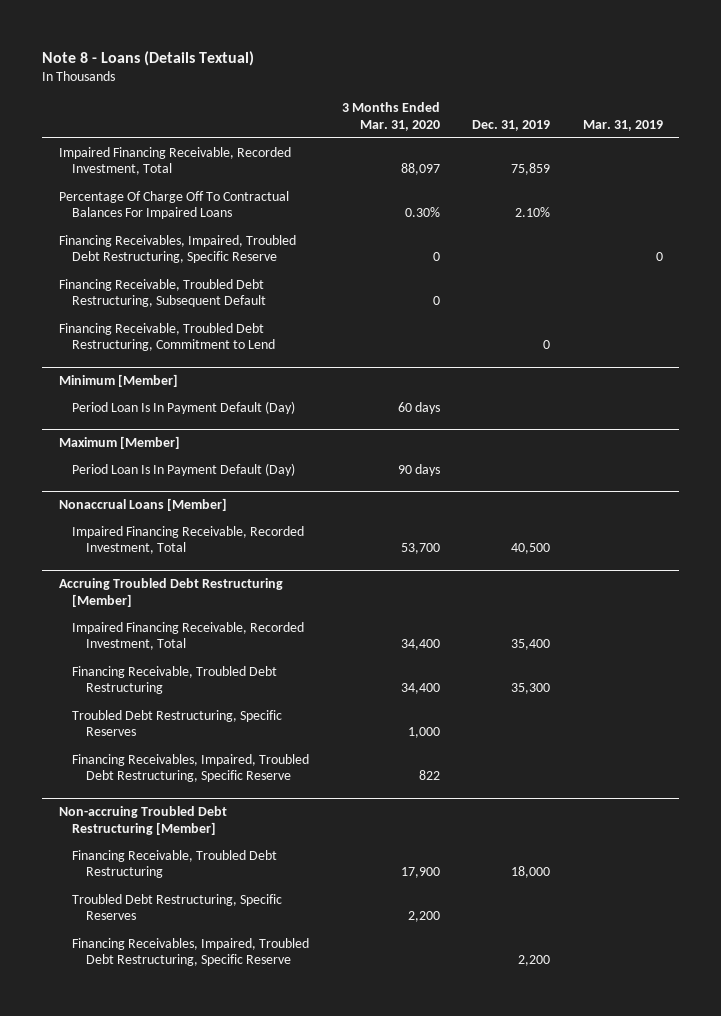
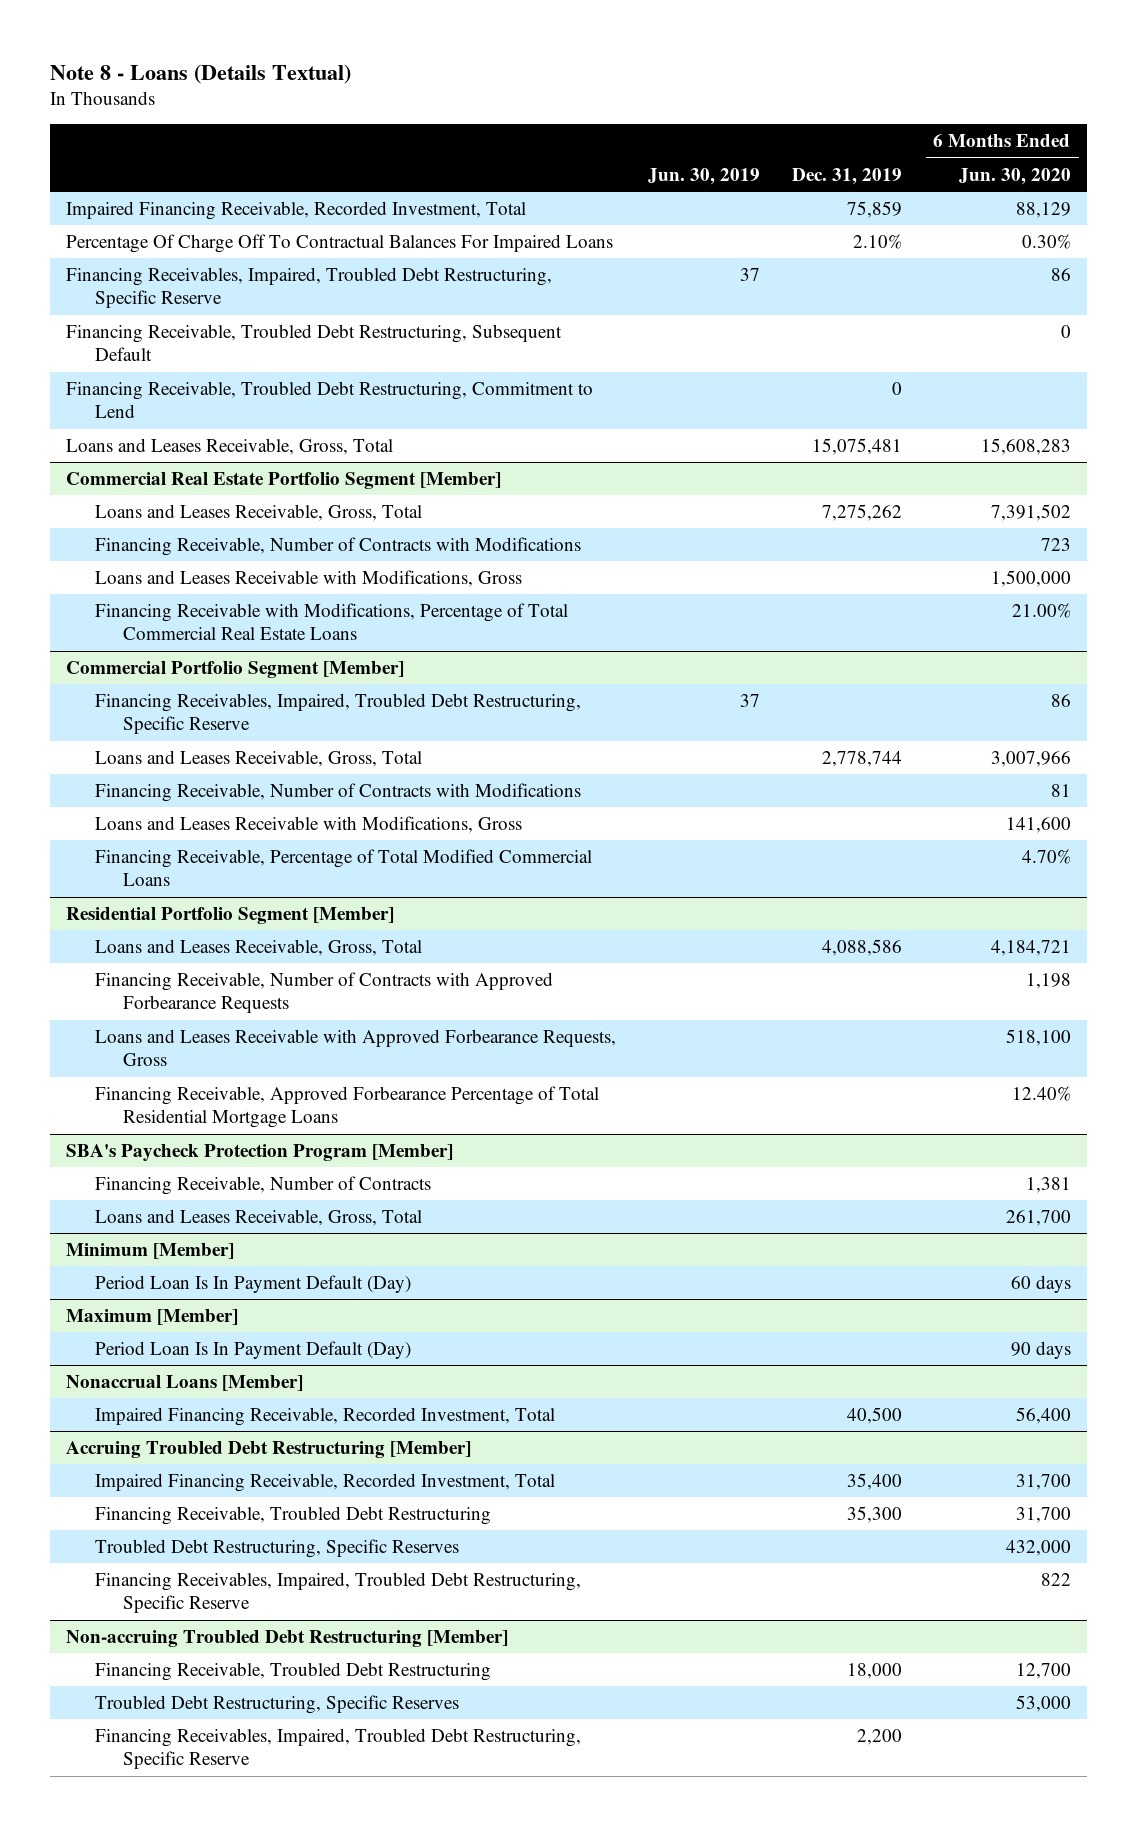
- | 3 Months Ended Mar. 31, 2020 | Dec. 31, 2019 | Mar. 31, 2019
+ | Jun. 30, 2019 | Dec. 31, 2019 | 6 Months Ended Jun. 30, 2020
+ Loans and Leases Receivable, Gross, Total | | 15,075,481 | 15,608,283
+ Commercial Real Estate Portfolio Segment [Member]
+ Loans and Leases Receivable, Gross, Total | | 7,275,262 | 7,391,502
+ Financing Receivable, Number of Contracts with Modifications | | | 723
+ Loans and Leases Receivable with Modifications, Gross | | | 1,500,000
+ Financing Receivable with Modifications, Percentage of Total Commercial Real Estate Loans | | | 21.00%
+ Commercial Portfolio Segment [Member]
+ Financing Receivables, Impaired, Troubled Debt Restructuring, Specific Reserve | 37 | | 86
+ Loans and Leases Receivable, Gross, Total | | 2,778,744 | 3,007,966
+ Financing Receivable, Number of Contracts with Modifications | | | 81
+ Loans and Leases Receivable with Modifications, Gross | | | 141,600
+ Financing Receivable, Percentage of Total Modified Commercial Loans | | | 4.70%
+ Residential Portfolio Segment [Member]
+ Loans and Leases Receivable, Gross, Total | | 4,088,586 | 4,184,721
+ Financing Receivable, Number of Contracts with Approved Forbearance Requests | | | 1,198
+ Loans and Leases Receivable with Approved Forbearance Requests, Gross | | | 518,100
+ Financing Receivable, Approved Forbearance Percentage of Total Residential Mortgage Loans | | | 12.40%
+ SBA's Paycheck Protection Program [Member]
+ Financing Receivable, Number of Contracts | | | 1,381
+ Loans and Leases Receivable, Gross, Total | | | 261,700

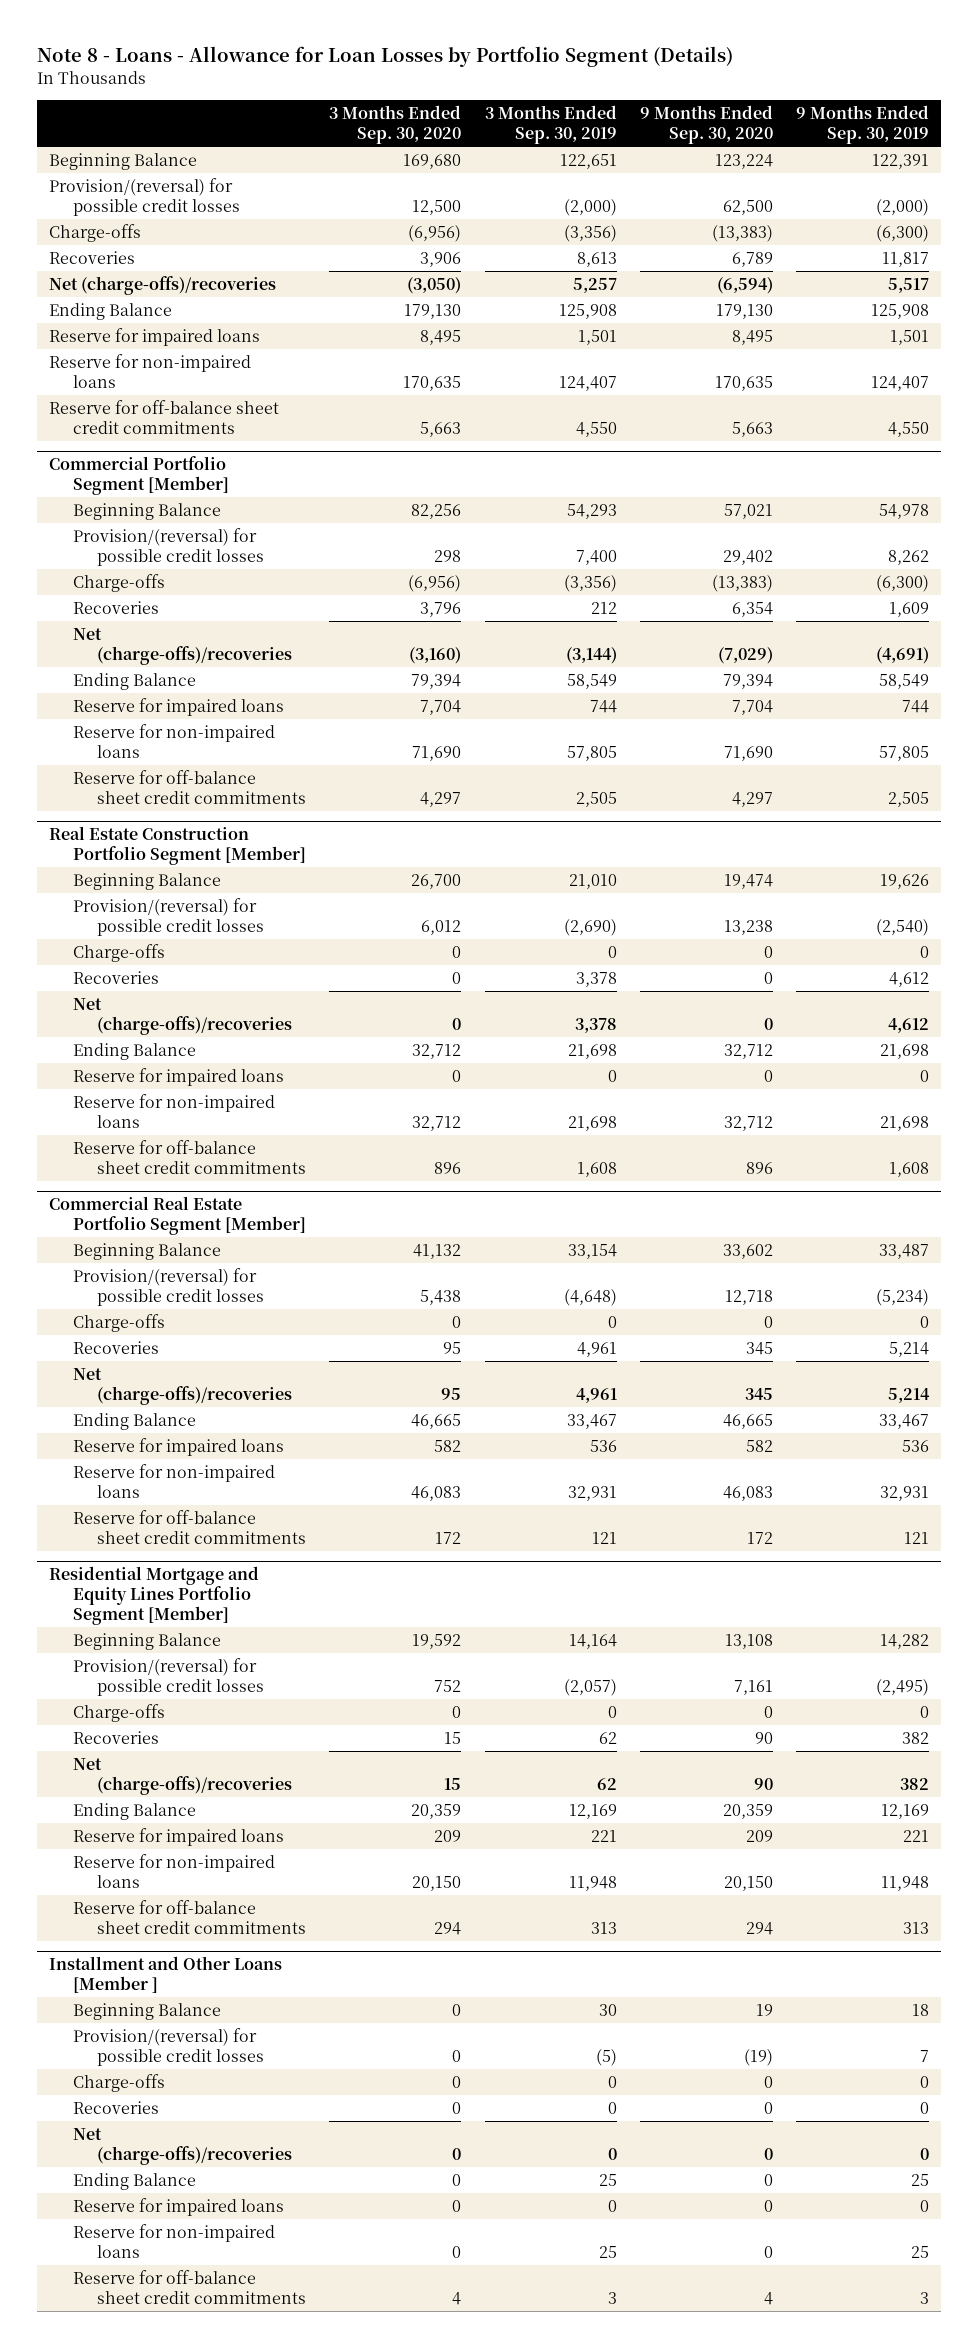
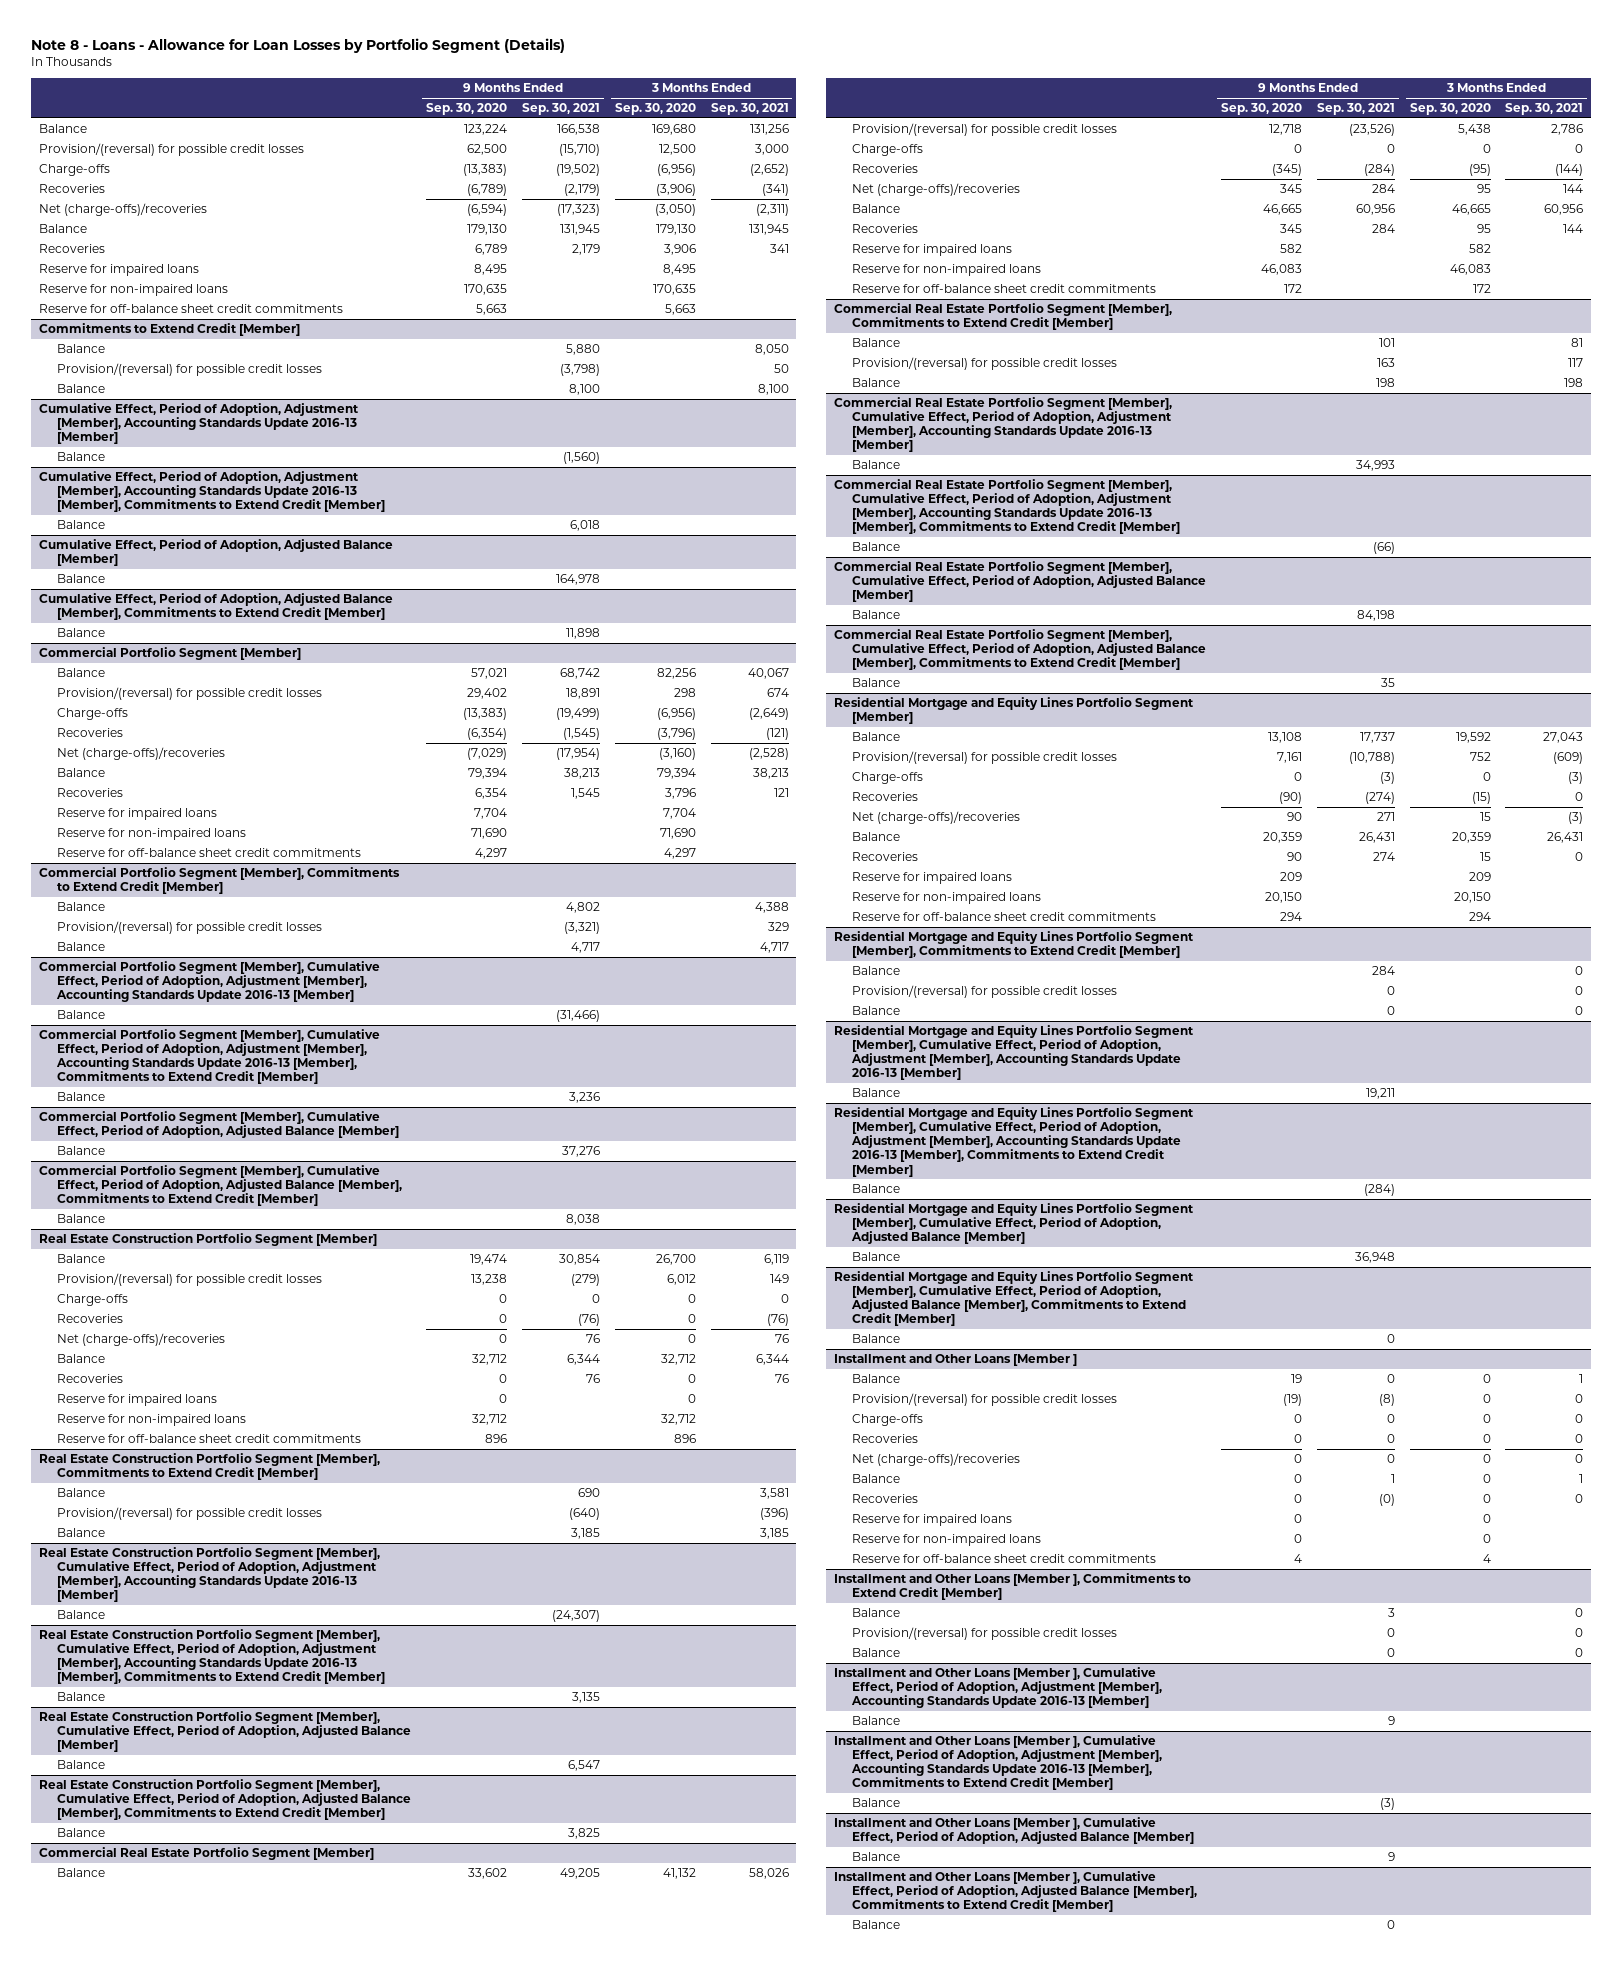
- | 3 Months Ended Sep. 30, 2020 | 3 Months Ended Sep. 30, 2019 | 9 Months Ended Sep. 30, 2020 | 9 Months Ended Sep. 30, 2019
+ | 9 Months Ended Sep. 30, 2020 | 9 Months Ended Sep. 30, 2021 | 3 Months Ended Sep. 30, 2020 | 3 Months Ended Sep. 30, 2021
- Beginning Balance | 169,680 | 122,651 | 123,224 | 122,391
+ Balance | 123,224 | 166,538 | 169,680 | 131,256
+ Recoveries | (6,789) | (2,179) | (3,906) | (341)
- Ending Balance | 179,130 | 125,908 | 179,130 | 125,908
+ Balance | 179,130 | 131,945 | 179,130 | 131,945
moved down: Recoveries | 6,789 | 2,179 | 3,906 | 341
+ Commitments to Extend Credit [Member]
+ Balance | | 5,880 | | 8,050
+ Provision/(reversal) for possible credit losses | | (3,798) | | 50
+ Balance | | 8,100 | | 8,100
+ Cumulative Effect, Period of Adoption, Adjustment [Member], Accounting Standards Update 2016-13 [Member]
+ Balance | | (1,560) | |
+ Cumulative Effect, Period of Adoption, Adjustment [Member], Accounting Standards Update 2016-13 [Member], Commitments to Extend Credit [Member]
+ Balance | | 6,018 | |
+ Cumulative Effect, Period of Adoption, Adjusted Balance [Member]
+ Balance | | 164,978 | |
+ Cumulative Effect, Period of Adoption, Adjusted Balance [Member], Commitments to Extend Credit [Member]
+ Balance | | 11,898 | |
@ Commercial Portfolio Segment [Member]
- Beginning Balance | 82,256 | 54,293 | 57,021 | 54,978
+ Balance | 57,021 | 68,742 | 82,256 | 40,067
+ Recoveries | (6,354) | (1,545) | (3,796) | (121)
- Ending Balance | 79,394 | 58,549 | 79,394 | 58,549
+ Balance | 79,394 | 38,213 | 79,394 | 38,213
moved down: Recoveries | 6,354 | 1,545 | 3,796 | 121
+ Commercial Portfolio Segment [Member], Commitments to Extend Credit [Member]
+ Balance | | 4,802 | | 4,388
+ Provision/(reversal) for possible credit losses | | (3,321) | | 329
+ Balance | | 4,717 | | 4,717
+ Commercial Portfolio Segment [Member], Cumulative Effect, Period of Adoption, Adjustment [Member], Accounting Standards Update 2016-13 [Member]
+ Balance | | (31,466) | |
+ Commercial Portfolio Segment [Member], Cumulative Effect, Period of Adoption, Adjustment [Member], Accounting Standards Update 2016-13 [Member], Commitments to Extend Credit [Member]
+ Balance | | 3,236 | |
+ Commercial Portfolio Segment [Member], Cumulative Effect, Period of Adoption, Adjusted Balance [Member]
+ Balance | | 37,276 | |
+ Commercial Portfolio Segment [Member], Cumulative Effect, Period of Adoption, Adjusted Balance [Member], Commitments to Extend Credit [Member]
+ Balance | | 8,038 | |
@ Real Estate Construction Portfolio Segment [Member]
- Beginning Balance | 26,700 | 21,010 | 19,474 | 19,626
+ Balance | 19,474 | 30,854 | 26,700 | 6,119
- Ending Balance | 32,712 | 21,698 | 32,712 | 21,698
+ Balance | 32,712 | 6,344 | 32,712 | 6,344
+ Recoveries | 0 | 76 | 0 | 76
+ Real Estate Construction Portfolio Segment [Member], Commitments to Extend Credit [Member]
+ Balance | | 690 | | 3,581
+ Provision/(reversal) for possible credit losses | | (640) | | (396)
+ Balance | | 3,185 | | 3,185
+ Real Estate Construction Portfolio Segment [Member], Cumulative Effect, Period of Adoption, Adjustment [Member], Accounting Standards Update 2016-13 [Member]
+ Balance | | (24,307) | |
+ Real Estate Construction Portfolio Segment [Member], Cumulative Effect, Period of Adoption, Adjustment [Member], Accounting Standards Update 2016-13 [Member], Commitments to Extend Credit [Member]
+ Balance | | 3,135 | |
+ Real Estate Construction Portfolio Segment [Member], Cumulative Effect, Period of Adoption, Adjusted Balance [Member]
+ Balance | | 6,547 | |
+ Real Estate Construction Portfolio Segment [Member], Cumulative Effect, Period of Adoption, Adjusted Balance [Member], Commitments to Extend Credit [Member]
+ Balance | | 3,825 | |
@ Commercial Real Estate Portfolio Segment [Member]
- Beginning Balance | 41,132 | 33,154 | 33,602 | 33,487
+ Balance | 33,602 | 49,205 | 41,132 | 58,026
+ Recoveries | (345) | (284) | (95) | (144)
- Ending Balance | 46,665 | 33,467 | 46,665 | 33,467
+ Balance | 46,665 | 60,956 | 46,665 | 60,956
moved down: Recoveries | 345 | 284 | 95 | 144
+ Commercial Real Estate Portfolio Segment [Member], Commitments to Extend Credit [Member]
+ Balance | | 101 | | 81
+ Provision/(reversal) for possible credit losses | | 163 | | 117
+ Balance | | 198 | | 198
+ Commercial Real Estate Portfolio Segment [Member], Cumulative Effect, Period of Adoption, Adjustment [Member], Accounting Standards Update 2016-13 [Member]
+ Balance | | 34,993 | |
+ Commercial Real Estate Portfolio Segment [Member], Cumulative Effect, Period of Adoption, Adjustment [Member], Accounting Standards Update 2016-13 [Member], Commitments to Extend Credit [Member]
+ Balance | | (66) | |
+ Commercial Real Estate Portfolio Segment [Member], Cumulative Effect, Period of Adoption, Adjusted Balance [Member]
+ Balance | | 84,198 | |
+ Commercial Real Estate Portfolio Segment [Member], Cumulative Effect, Period of Adoption, Adjusted Balance [Member], Commitments to Extend Credit [Member]
+ Balance | | 35 | |
@ Residential Mortgage and Equity Lines Portfolio Segment [Member]
- Beginning Balance | 19,592 | 14,164 | 13,108 | 14,282
+ Balance | 13,108 | 17,737 | 19,592 | 27,043
+ Recoveries | (90) | (274) | (15) | 0
- Ending Balance | 20,359 | 12,169 | 20,359 | 12,169
+ Balance | 20,359 | 26,431 | 20,359 | 26,431
moved down: Recoveries | 90 | 274 | 15 | 0
+ Residential Mortgage and Equity Lines Portfolio Segment [Member], Commitments to Extend Credit [Member]
+ Balance | | 284 | | 0
+ Provision/(reversal) for possible credit losses | | 0 | | 0
+ Balance | | 0 | | 0
+ Residential Mortgage and Equity Lines Portfolio Segment [Member], Cumulative Effect, Period of Adoption, Adjustment [Member], Accounting Standards Update 2016-13 [Member]
+ Balance | | 19,211 | |
+ Residential Mortgage and Equity Lines Portfolio Segment [Member], Cumulative Effect, Period of Adoption, Adjustment [Member], Accounting Standards Update 2016-13 [Member], Commitments to Extend Credit [Member]
+ Balance | | (284) | |
+ Residential Mortgage and Equity Lines Portfolio Segment [Member], Cumulative Effect, Period of Adoption, Adjusted Balance [Member]
+ Balance | | 36,948 | |
+ Residential Mortgage and Equity Lines Portfolio Segment [Member], Cumulative Effect, Period of Adoption, Adjusted Balance [Member], Commitments to Extend Credit [Member]
+ Balance | | 0 | |
@ Installment and Other Loans [Member ]
- Beginning Balance | 0 | 30 | 19 | 18
+ Balance | 19 | 0 | 0 | 1
- Ending Balance | 0 | 25 | 0 | 25
+ Balance | 0 | 1 | 0 | 1
+ Recoveries | 0 | (0) | 0 | 0
+ Installment and Other Loans [Member ], Commitments to Extend Credit [Member]
+ Balance | | 3 | | 0
+ Provision/(reversal) for possible credit losses | | 0 | | 0
+ Balance | | 0 | | 0
+ Installment and Other Loans [Member ], Cumulative Effect, Period of Adoption, Adjustment [Member], Accounting Standards Update 2016-13 [Member]
+ Balance | | 9 | |
+ Installment and Other Loans [Member ], Cumulative Effect, Period of Adoption, Adjustment [Member], Accounting Standards Update 2016-13 [Member], Commitments to Extend Credit [Member]
+ Balance | | (3) | |
+ Installment and Other Loans [Member ], Cumulative Effect, Period of Adoption, Adjusted Balance [Member]
+ Balance | | 9 | |
+ Installment and Other Loans [Member ], Cumulative Effect, Period of Adoption, Adjusted Balance [Member], Commitments to Extend Credit [Member]
+ Balance | | 0 | |

